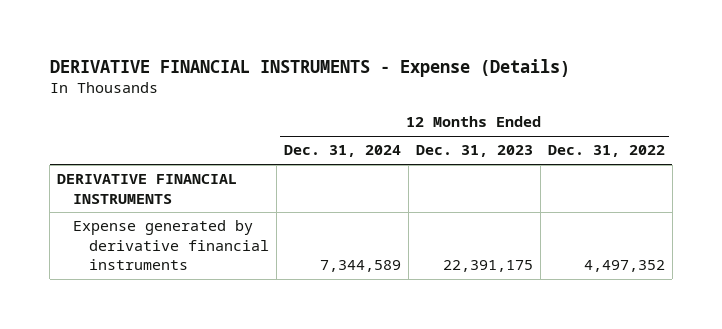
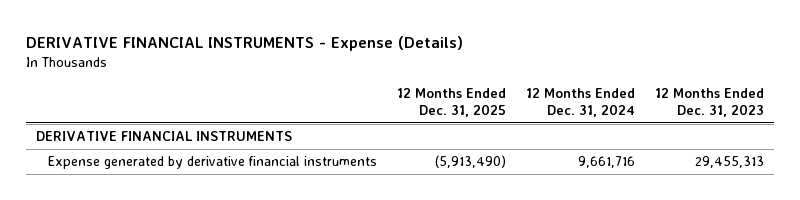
- | 12 Months Ended Dec. 31, 2024 | 12 Months Ended Dec. 31, 2023 | 12 Months Ended Dec. 31, 2022
+ | 12 Months Ended Dec. 31, 2025 | 12 Months Ended Dec. 31, 2024 | 12 Months Ended Dec. 31, 2023
- Expense generated by derivative financial instruments | 7,344,589 | 22,391,175 | 4,497,352
+ Expense generated by derivative financial instruments | (5,913,490) | 9,661,716 | 29,455,313

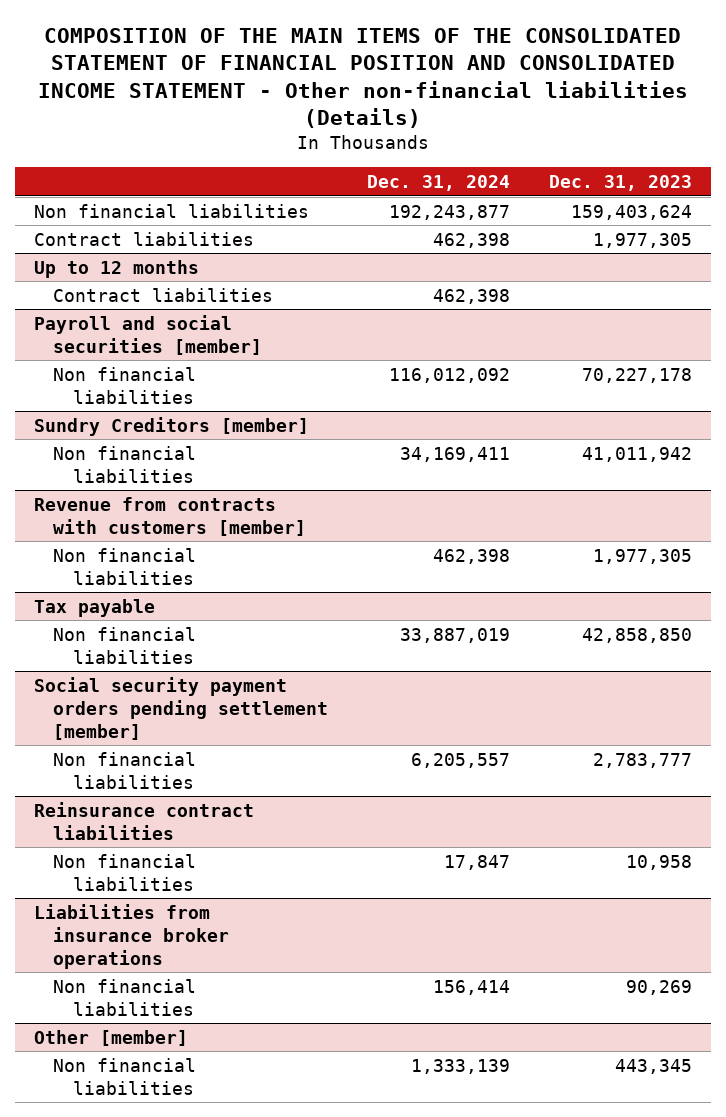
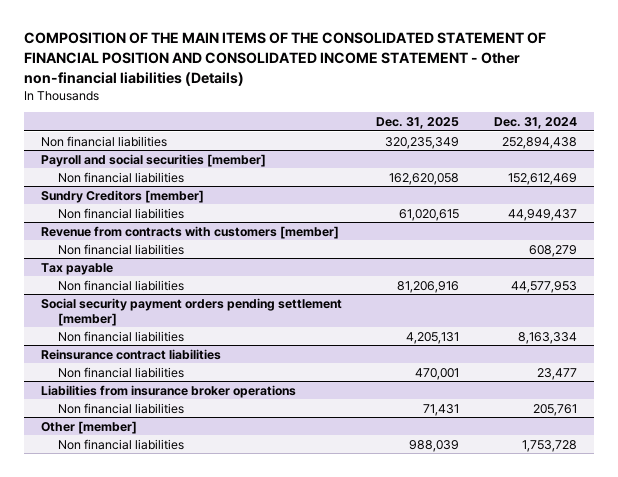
- | Dec. 31, 2024 | Dec. 31, 2023
+ | Dec. 31, 2025 | Dec. 31, 2024
- Non financial liabilities | 192,243,877 | 159,403,624
- Contract liabilities | 462,398 | 1,977,305
- Up to 12 months
- Contract liabilities | 462,398 |
+ Non financial liabilities | 320,235,349 | 252,894,438
@ Payroll and social securities [member]
- Non financial liabilities | 116,012,092 | 70,227,178
+ Non financial liabilities | 162,620,058 | 152,612,469
@ Sundry Creditors [member]
- Non financial liabilities | 34,169,411 | 41,011,942
+ Non financial liabilities | 61,020,615 | 44,949,437
@ Revenue from contracts with customers [member]
- Non financial liabilities | 462,398 | 1,977,305
+ Non financial liabilities | | 608,279
@ Tax payable
- Non financial liabilities | 33,887,019 | 42,858,850
+ Non financial liabilities | 81,206,916 | 44,577,953
@ Social security payment orders pending settlement [member]
- Non financial liabilities | 6,205,557 | 2,783,777
+ Non financial liabilities | 4,205,131 | 8,163,334
@ Reinsurance contract liabilities
- Non financial liabilities | 17,847 | 10,958
+ Non financial liabilities | 470,001 | 23,477
@ Liabilities from insurance broker operations
- Non financial liabilities | 156,414 | 90,269
+ Non financial liabilities | 71,431 | 205,761
@ Other [member]
- Non financial liabilities | 1,333,139 | 443,345
+ Non financial liabilities | 988,039 | 1,753,728

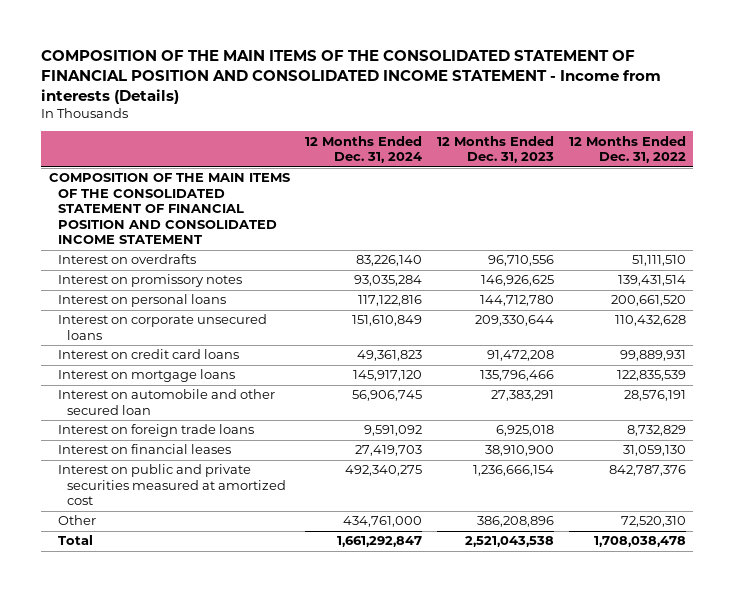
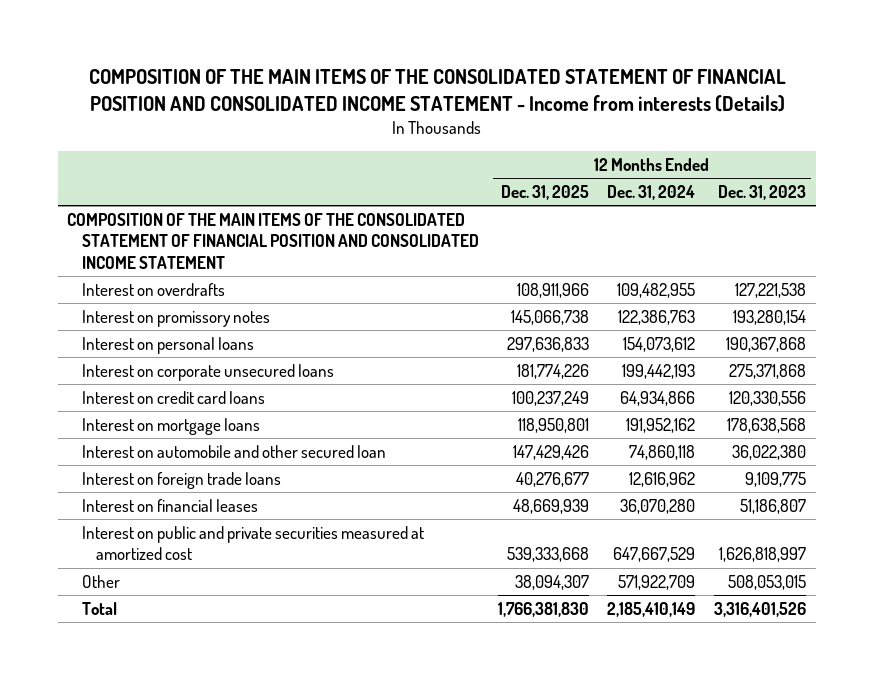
- | 12 Months Ended Dec. 31, 2024 | 12 Months Ended Dec. 31, 2023 | 12 Months Ended Dec. 31, 2022
+ | 12 Months Ended Dec. 31, 2025 | 12 Months Ended Dec. 31, 2024 | 12 Months Ended Dec. 31, 2023
- Interest on overdrafts | 83,226,140 | 96,710,556 | 51,111,510
- Interest on promissory notes | 93,035,284 | 146,926,625 | 139,431,514
- Interest on personal loans | 117,122,816 | 144,712,780 | 200,661,520
- Interest on corporate unsecured loans | 151,610,849 | 209,330,644 | 110,432,628
- Interest on credit card loans | 49,361,823 | 91,472,208 | 99,889,931
- Interest on mortgage loans | 145,917,120 | 135,796,466 | 122,835,539
- Interest on automobile and other secured loan | 56,906,745 | 27,383,291 | 28,576,191
- Interest on foreign trade loans | 9,591,092 | 6,925,018 | 8,732,829
- Interest on financial leases | 27,419,703 | 38,910,900 | 31,059,130
- Interest on public and private securities measured at amortized cost | 492,340,275 | 1,236,666,154 | 842,787,376
- Other | 434,761,000 | 386,208,896 | 72,520,310
- Total | 1,661,292,847 | 2,521,043,538 | 1,708,038,478
+ Interest on overdrafts | 108,911,966 | 109,482,955 | 127,221,538
+ Interest on promissory notes | 145,066,738 | 122,386,763 | 193,280,154
+ Interest on personal loans | 297,636,833 | 154,073,612 | 190,367,868
+ Interest on corporate unsecured loans | 181,774,226 | 199,442,193 | 275,371,868
+ Interest on credit card loans | 100,237,249 | 64,934,866 | 120,330,556
+ Interest on mortgage loans | 118,950,801 | 191,952,162 | 178,638,568
+ Interest on automobile and other secured loan | 147,429,426 | 74,860,118 | 36,022,380
+ Interest on foreign trade loans | 40,276,677 | 12,616,962 | 9,109,775
+ Interest on financial leases | 48,669,939 | 36,070,280 | 51,186,807
+ Interest on public and private securities measured at amortized cost | 539,333,668 | 647,667,529 | 1,626,818,997
+ Other | 38,094,307 | 571,922,709 | 508,053,015
+ Total | 1,766,381,830 | 2,185,410,149 | 3,316,401,526

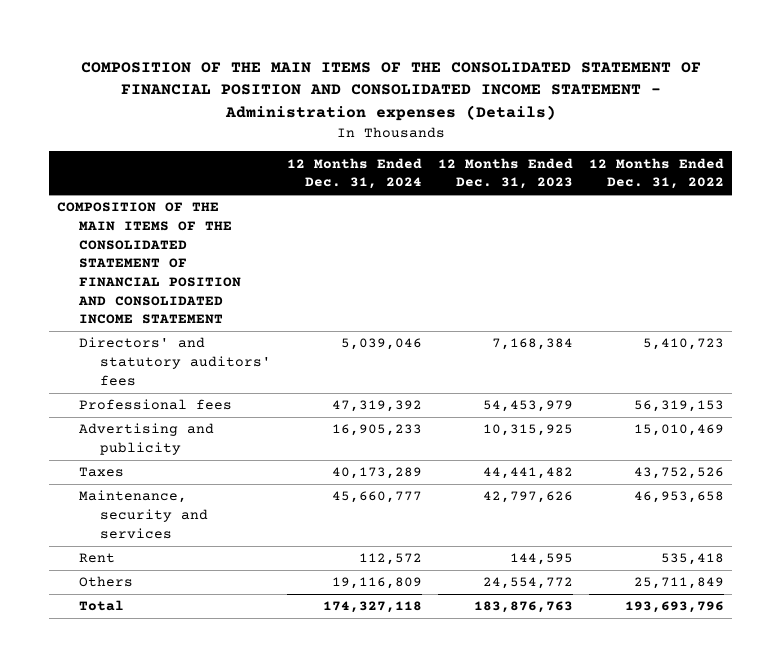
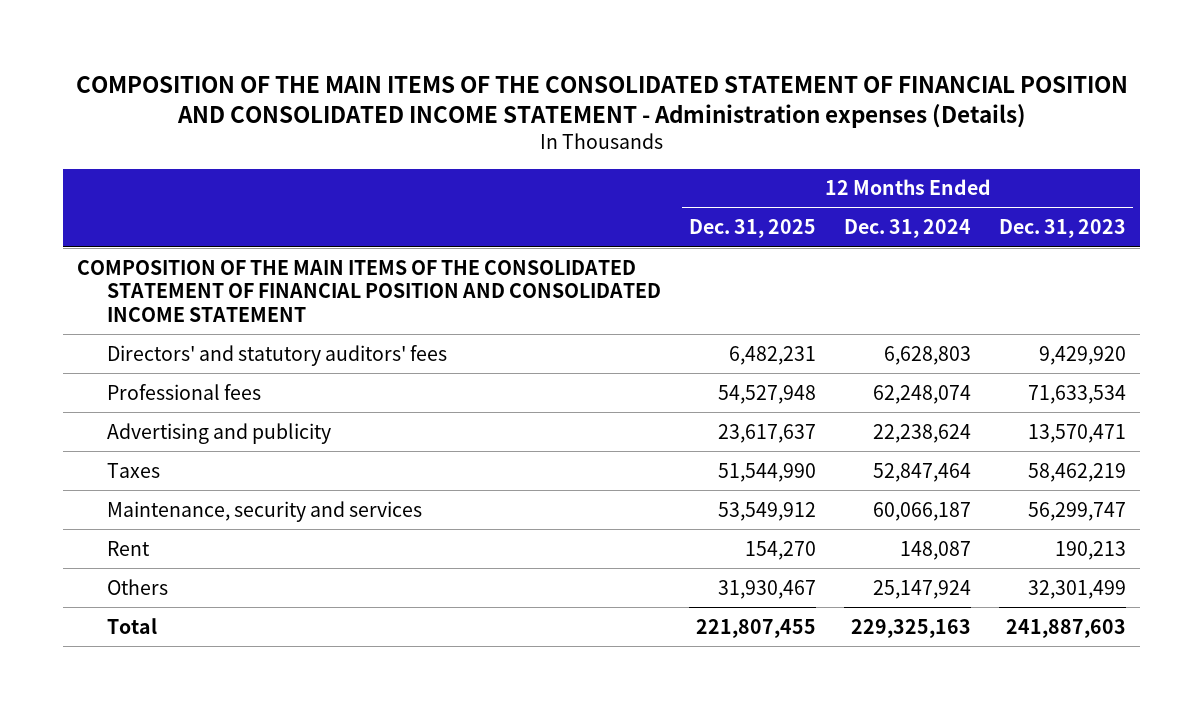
- | 12 Months Ended Dec. 31, 2024 | 12 Months Ended Dec. 31, 2023 | 12 Months Ended Dec. 31, 2022
+ | 12 Months Ended Dec. 31, 2025 | 12 Months Ended Dec. 31, 2024 | 12 Months Ended Dec. 31, 2023
- Directors' and statutory auditors' fees | 5,039,046 | 7,168,384 | 5,410,723
- Professional fees | 47,319,392 | 54,453,979 | 56,319,153
- Advertising and publicity | 16,905,233 | 10,315,925 | 15,010,469
- Taxes | 40,173,289 | 44,441,482 | 43,752,526
- Maintenance, security and services | 45,660,777 | 42,797,626 | 46,953,658
- Rent | 112,572 | 144,595 | 535,418
- Others | 19,116,809 | 24,554,772 | 25,711,849
- Total | 174,327,118 | 183,876,763 | 193,693,796
+ Directors' and statutory auditors' fees | 6,482,231 | 6,628,803 | 9,429,920
+ Professional fees | 54,527,948 | 62,248,074 | 71,633,534
+ Advertising and publicity | 23,617,637 | 22,238,624 | 13,570,471
+ Taxes | 51,544,990 | 52,847,464 | 58,462,219
+ Maintenance, security and services | 53,549,912 | 60,066,187 | 56,299,747
+ Rent | 154,270 | 148,087 | 190,213
+ Others | 31,930,467 | 25,147,924 | 32,301,499
+ Total | 221,807,455 | 229,325,163 | 241,887,603

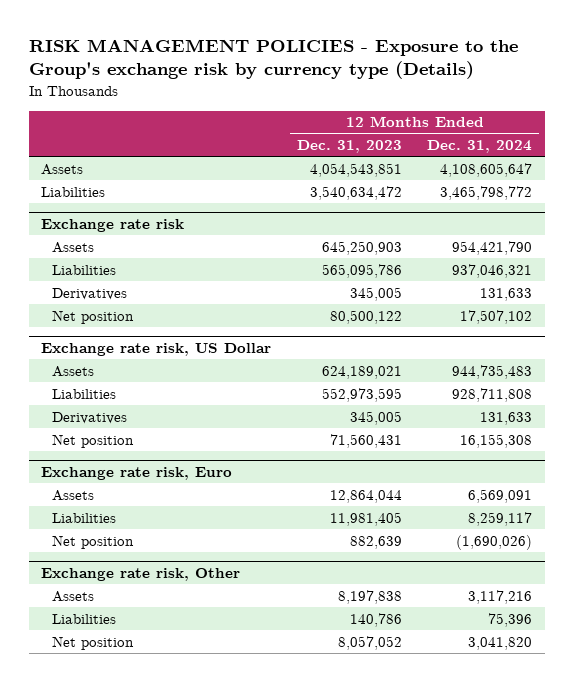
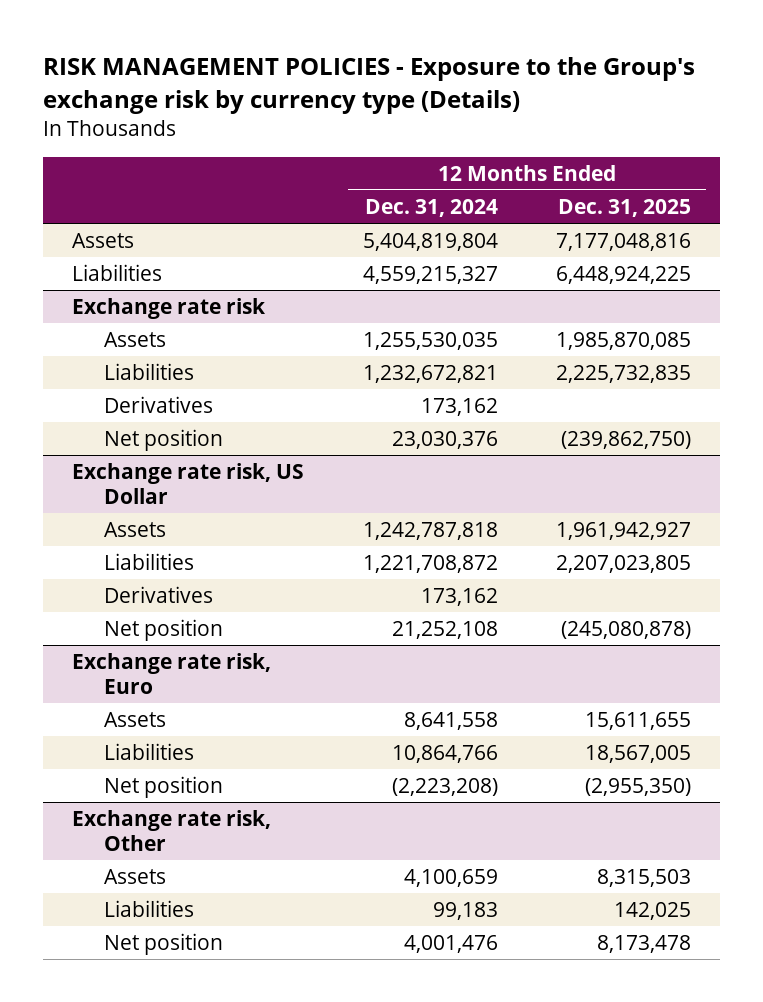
- | 12 Months Ended Dec. 31, 2023 | 12 Months Ended Dec. 31, 2024
+ | 12 Months Ended Dec. 31, 2024 | 12 Months Ended Dec. 31, 2025
- Assets | 4,054,543,851 | 4,108,605,647
- Liabilities | 3,540,634,472 | 3,465,798,772
+ Assets | 5,404,819,804 | 7,177,048,816
+ Liabilities | 4,559,215,327 | 6,448,924,225
@ Exchange rate risk
- Assets | 645,250,903 | 954,421,790
- Liabilities | 565,095,786 | 937,046,321
- Derivatives | 345,005 | 131,633
- Net position | 80,500,122 | 17,507,102
+ Assets | 1,255,530,035 | 1,985,870,085
+ Liabilities | 1,232,672,821 | 2,225,732,835
+ Derivatives | 173,162 |
+ Net position | 23,030,376 | (239,862,750)
@ Exchange rate risk, US Dollar
- Assets | 624,189,021 | 944,735,483
- Liabilities | 552,973,595 | 928,711,808
- Derivatives | 345,005 | 131,633
- Net position | 71,560,431 | 16,155,308
+ Assets | 1,242,787,818 | 1,961,942,927
+ Liabilities | 1,221,708,872 | 2,207,023,805
+ Derivatives | 173,162 |
+ Net position | 21,252,108 | (245,080,878)
@ Exchange rate risk, Euro
- Assets | 12,864,044 | 6,569,091
- Liabilities | 11,981,405 | 8,259,117
- Net position | 882,639 | (1,690,026)
+ Assets | 8,641,558 | 15,611,655
+ Liabilities | 10,864,766 | 18,567,005
+ Net position | (2,223,208) | (2,955,350)
@ Exchange rate risk, Other
- Assets | 8,197,838 | 3,117,216
- Liabilities | 140,786 | 75,396
- Net position | 8,057,052 | 3,041,820
+ Assets | 4,100,659 | 8,315,503
+ Liabilities | 99,183 | 142,025
+ Net position | 4,001,476 | 8,173,478

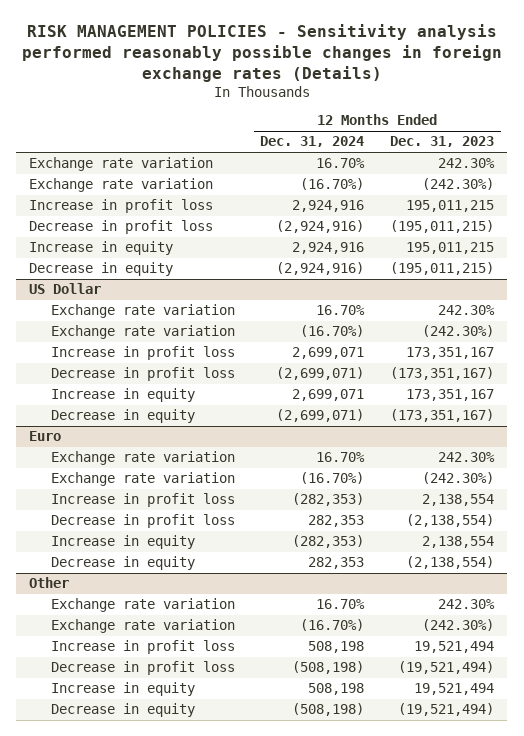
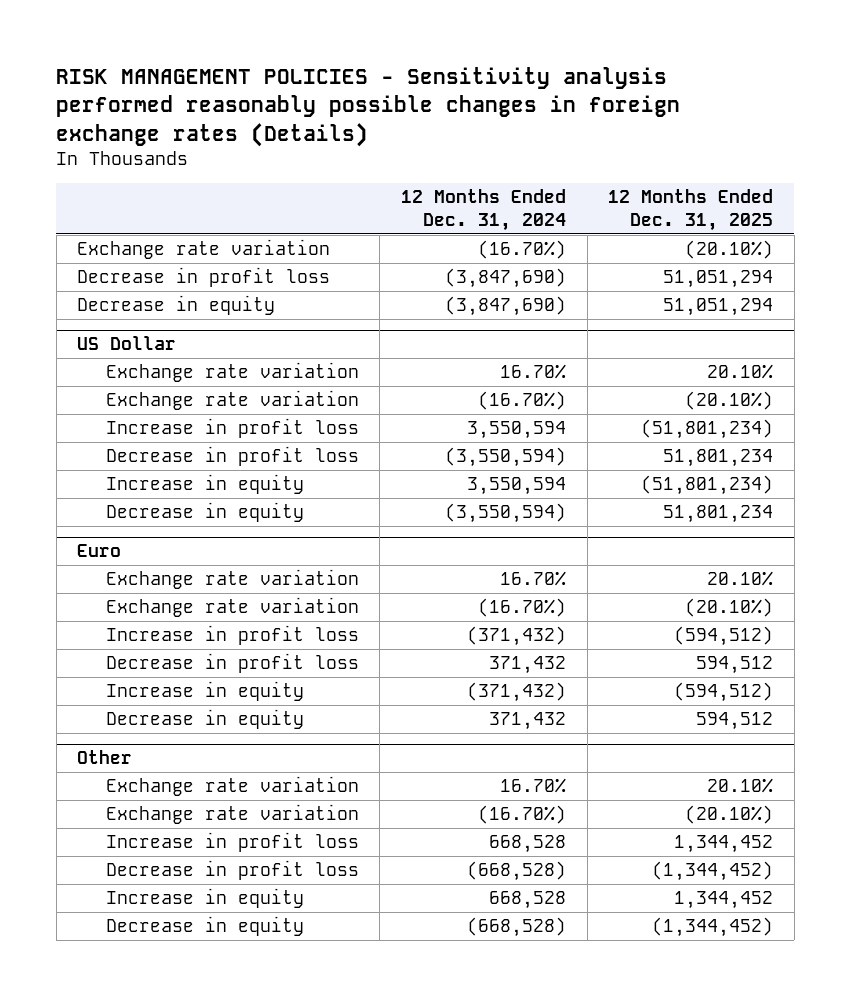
- | 12 Months Ended Dec. 31, 2024 | 12 Months Ended Dec. 31, 2023
+ | 12 Months Ended Dec. 31, 2024 | 12 Months Ended Dec. 31, 2025
- Exchange rate variation | 16.70% | 242.30%
- Increase in profit loss | 2,924,916 | 195,011,215
- Decrease in profit loss | (2,924,916) | (195,011,215)
- Increase in equity | 2,924,916 | 195,011,215
- Decrease in equity | (2,924,916) | (195,011,215)
+ Decrease in profit loss | (3,847,690) | 51,051,294
+ Decrease in equity | (3,847,690) | 51,051,294
@ US Dollar
- Increase in profit loss | 2,699,071 | 173,351,167
- Decrease in profit loss | (2,699,071) | (173,351,167)
- Increase in equity | 2,699,071 | 173,351,167
- Decrease in equity | (2,699,071) | (173,351,167)
+ Increase in profit loss | 3,550,594 | (51,801,234)
+ Decrease in profit loss | (3,550,594) | 51,801,234
+ Increase in equity | 3,550,594 | (51,801,234)
+ Decrease in equity | (3,550,594) | 51,801,234
@ Euro
- Increase in profit loss | (282,353) | 2,138,554
- Decrease in profit loss | 282,353 | (2,138,554)
- Increase in equity | (282,353) | 2,138,554
- Decrease in equity | 282,353 | (2,138,554)
+ Increase in profit loss | (371,432) | (594,512)
+ Decrease in profit loss | 371,432 | 594,512
+ Increase in equity | (371,432) | (594,512)
+ Decrease in equity | 371,432 | 594,512
@ Other
- Increase in profit loss | 508,198 | 19,521,494
- Decrease in profit loss | (508,198) | (19,521,494)
- Increase in equity | 508,198 | 19,521,494
- Decrease in equity | (508,198) | (19,521,494)
+ Increase in profit loss | 668,528 | 1,344,452
+ Decrease in profit loss | (668,528) | (1,344,452)
+ Increase in equity | 668,528 | 1,344,452
+ Decrease in equity | (668,528) | (1,344,452)

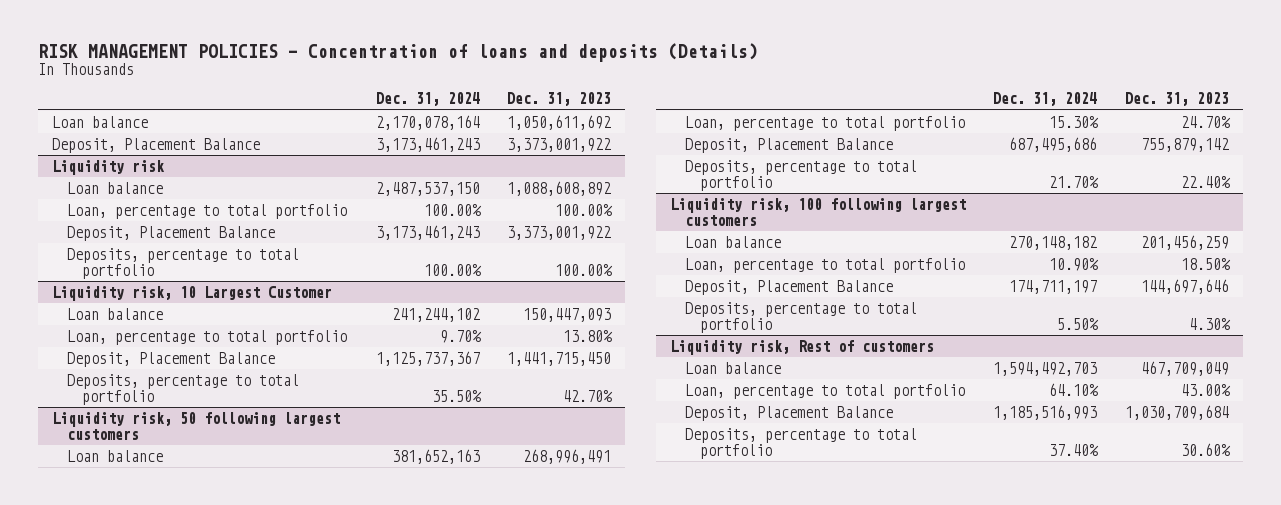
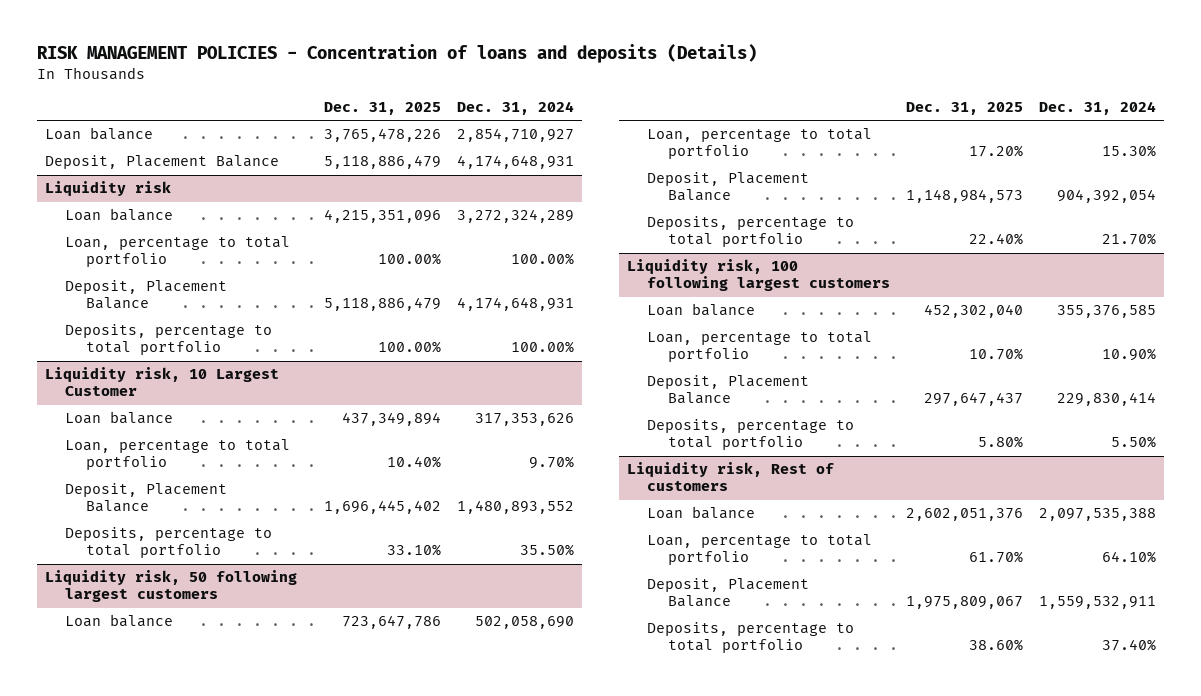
- | Dec. 31, 2024 | Dec. 31, 2023
+ | Dec. 31, 2025 | Dec. 31, 2024
- Loan balance | 2,170,078,164 | 1,050,611,692
- Deposit, Placement Balance | 3,173,461,243 | 3,373,001,922
+ Loan balance | 3,765,478,226 | 2,854,710,927
+ Deposit, Placement Balance | 5,118,886,479 | 4,174,648,931
@ Liquidity risk
- Loan balance | 2,487,537,150 | 1,088,608,892
+ Loan balance | 4,215,351,096 | 3,272,324,289
- Deposit, Placement Balance | 3,173,461,243 | 3,373,001,922
+ Deposit, Placement Balance | 5,118,886,479 | 4,174,648,931
@ Liquidity risk, 10 Largest Customer
- Loan balance | 241,244,102 | 150,447,093
+ Loan balance | 437,349,894 | 317,353,626
- Deposit, Placement Balance | 1,125,737,367 | 1,441,715,450
+ Deposit, Placement Balance | 1,696,445,402 | 1,480,893,552
@ Liquidity risk, 50 following largest customers
- Loan balance | 381,652,163 | 268,996,491
+ Loan balance | 723,647,786 | 502,058,690
- Deposit, Placement Balance | 687,495,686 | 755,879,142
+ Deposit, Placement Balance | 1,148,984,573 | 904,392,054
@ Liquidity risk, 100 following largest customers
- Loan balance | 270,148,182 | 201,456,259
+ Loan balance | 452,302,040 | 355,376,585
- Deposit, Placement Balance | 174,711,197 | 144,697,646
+ Deposit, Placement Balance | 297,647,437 | 229,830,414
@ Liquidity risk, Rest of customers
- Loan balance | 1,594,492,703 | 467,709,049
+ Loan balance | 2,602,051,376 | 2,097,535,388
- Deposit, Placement Balance | 1,185,516,993 | 1,030,709,684
+ Deposit, Placement Balance | 1,975,809,067 | 1,559,532,911

